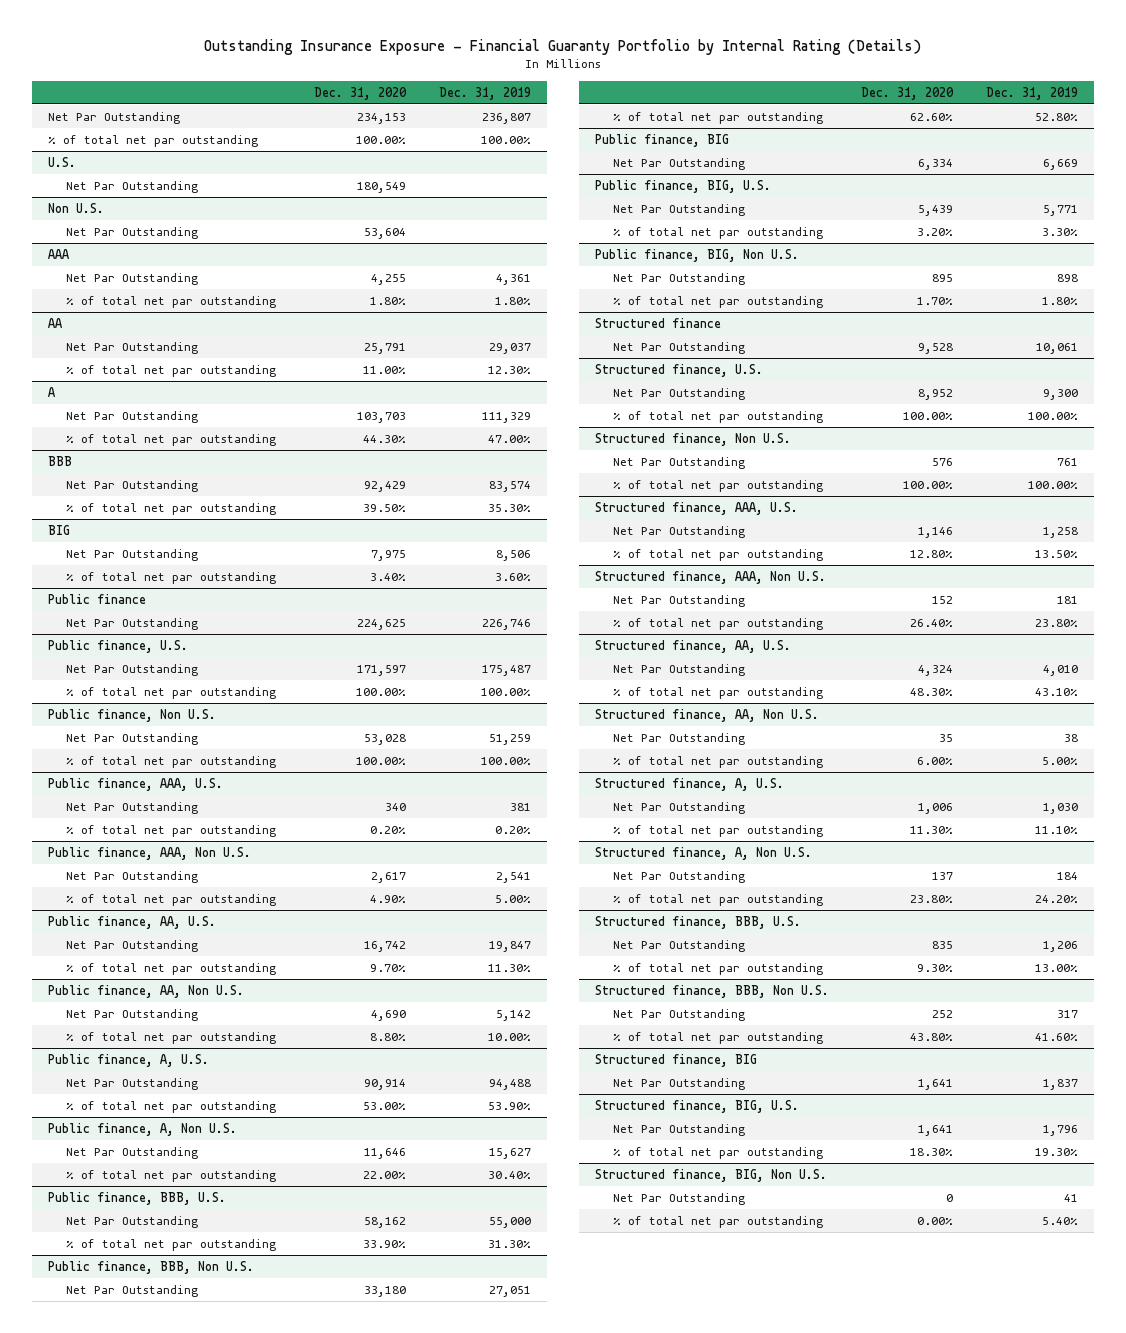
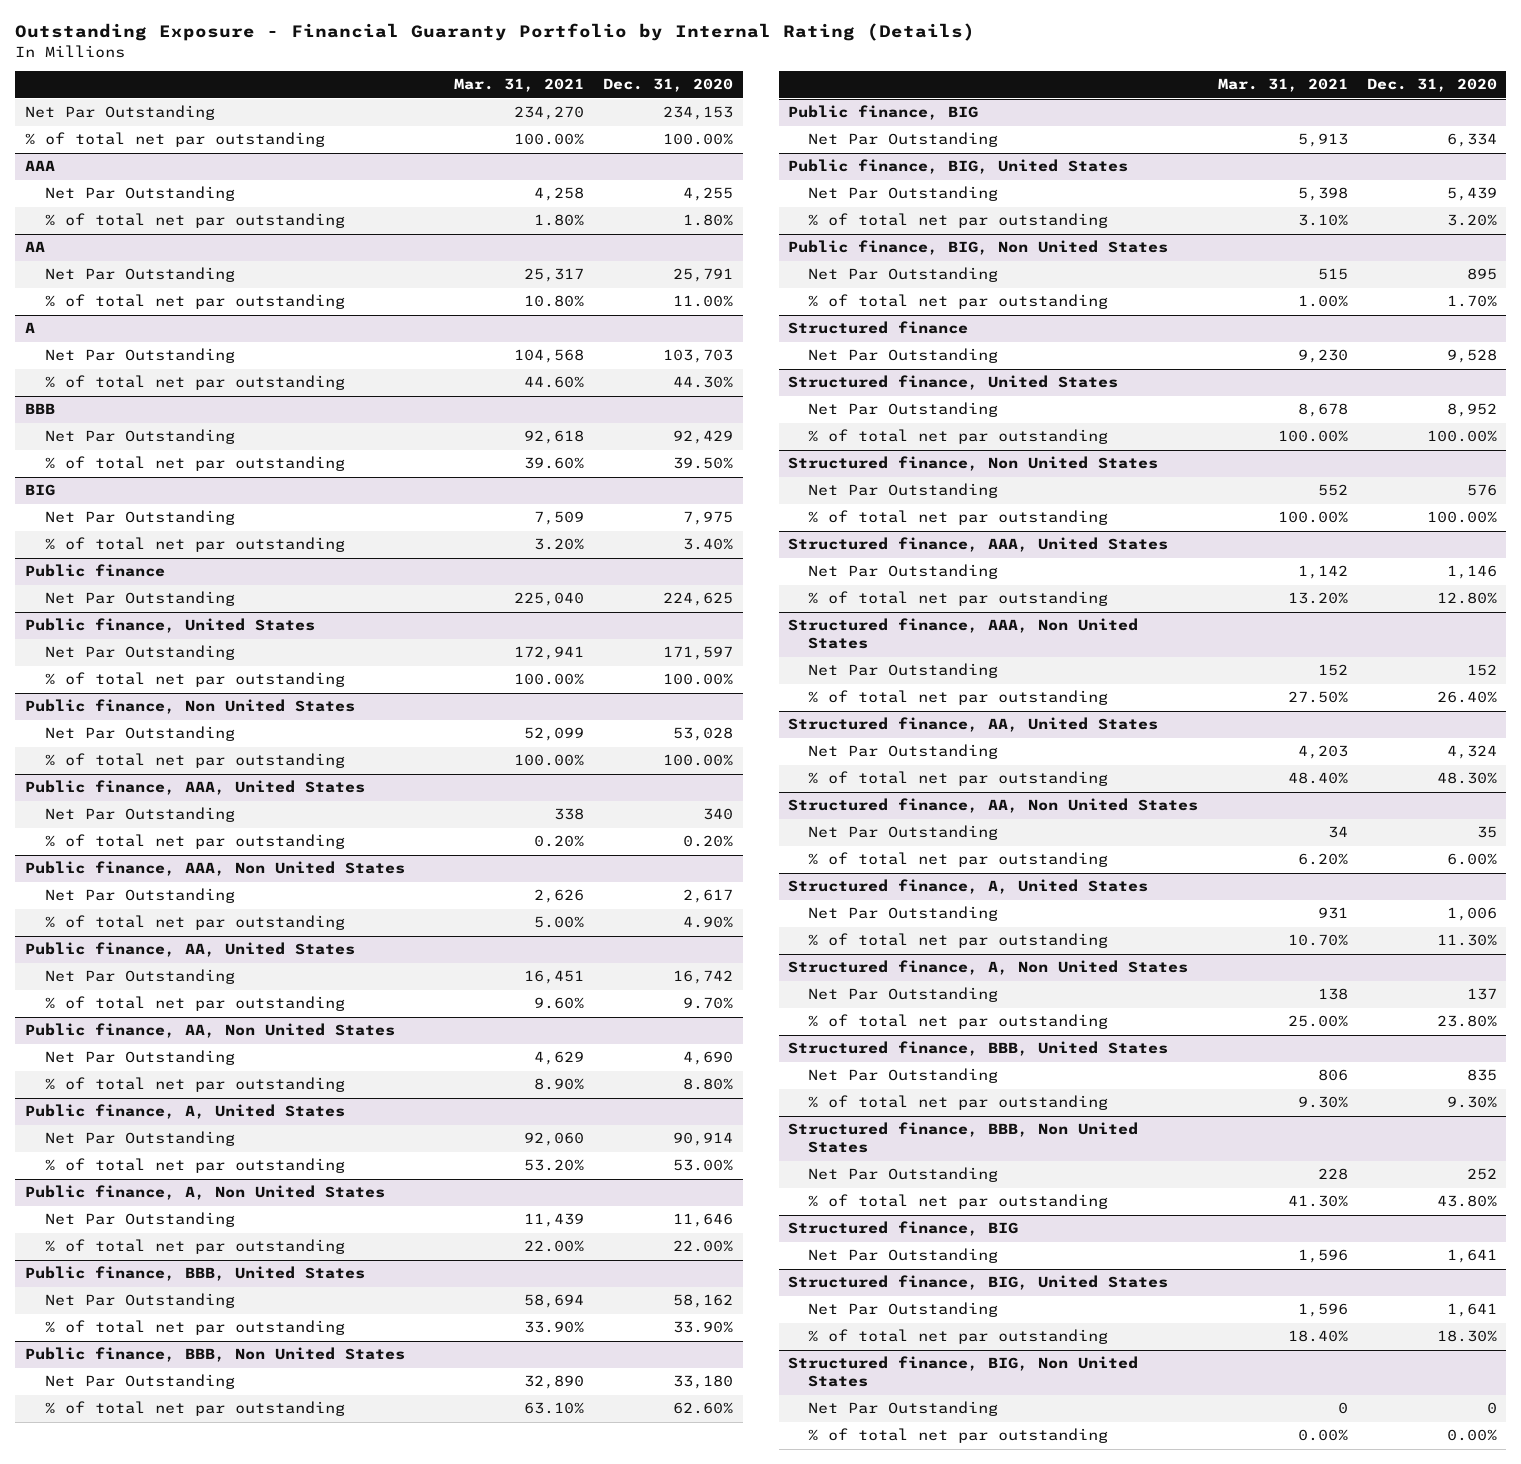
- Outstanding Insurance Exposure - Financial Guaranty Portfolio by Internal Rating (Details)
+ Outstanding Exposure - Financial Guaranty Portfolio by Internal Rating (Details)
- | Dec. 31, 2020 | Dec. 31, 2019
+ | Mar. 31, 2021 | Dec. 31, 2020
- U.S.
- Net Par Outstanding | 180,549 |
- Non U.S.
- Net Par Outstanding | 53,604 |
- Public finance, U.S.
+ Public finance, United States
- Public finance, Non U.S.
+ Public finance, Non United States
- Public finance, AAA, U.S.
+ Public finance, AAA, United States
- Public finance, AAA, Non U.S.
+ Public finance, AAA, Non United States
- Public finance, AA, U.S.
+ Public finance, AA, United States
- Public finance, AA, Non U.S.
+ Public finance, AA, Non United States
- Public finance, A, U.S.
+ Public finance, A, United States
- Public finance, A, Non U.S.
+ Public finance, A, Non United States
- Public finance, BBB, U.S.
+ Public finance, BBB, United States
- Public finance, BBB, Non U.S.
+ Public finance, BBB, Non United States
- Public finance, BIG, U.S.
+ Public finance, BIG, United States
- Public finance, BIG, Non U.S.
+ Public finance, BIG, Non United States
- Structured finance, U.S.
+ Structured finance, United States
- Structured finance, Non U.S.
+ Structured finance, Non United States
- Structured finance, AAA, U.S.
+ Structured finance, AAA, United States
- Structured finance, AAA, Non U.S.
+ Structured finance, AAA, Non United States
- Structured finance, AA, U.S.
+ Structured finance, AA, United States
- Structured finance, AA, Non U.S.
+ Structured finance, AA, Non United States
- Structured finance, A, U.S.
+ Structured finance, A, United States
- Structured finance, A, Non U.S.
+ Structured finance, A, Non United States
- Structured finance, BBB, U.S.
+ Structured finance, BBB, United States
- Structured finance, BBB, Non U.S.
+ Structured finance, BBB, Non United States
- Structured finance, BIG, U.S.
+ Structured finance, BIG, United States
- Structured finance, BIG, Non U.S.
+ Structured finance, BIG, Non United States

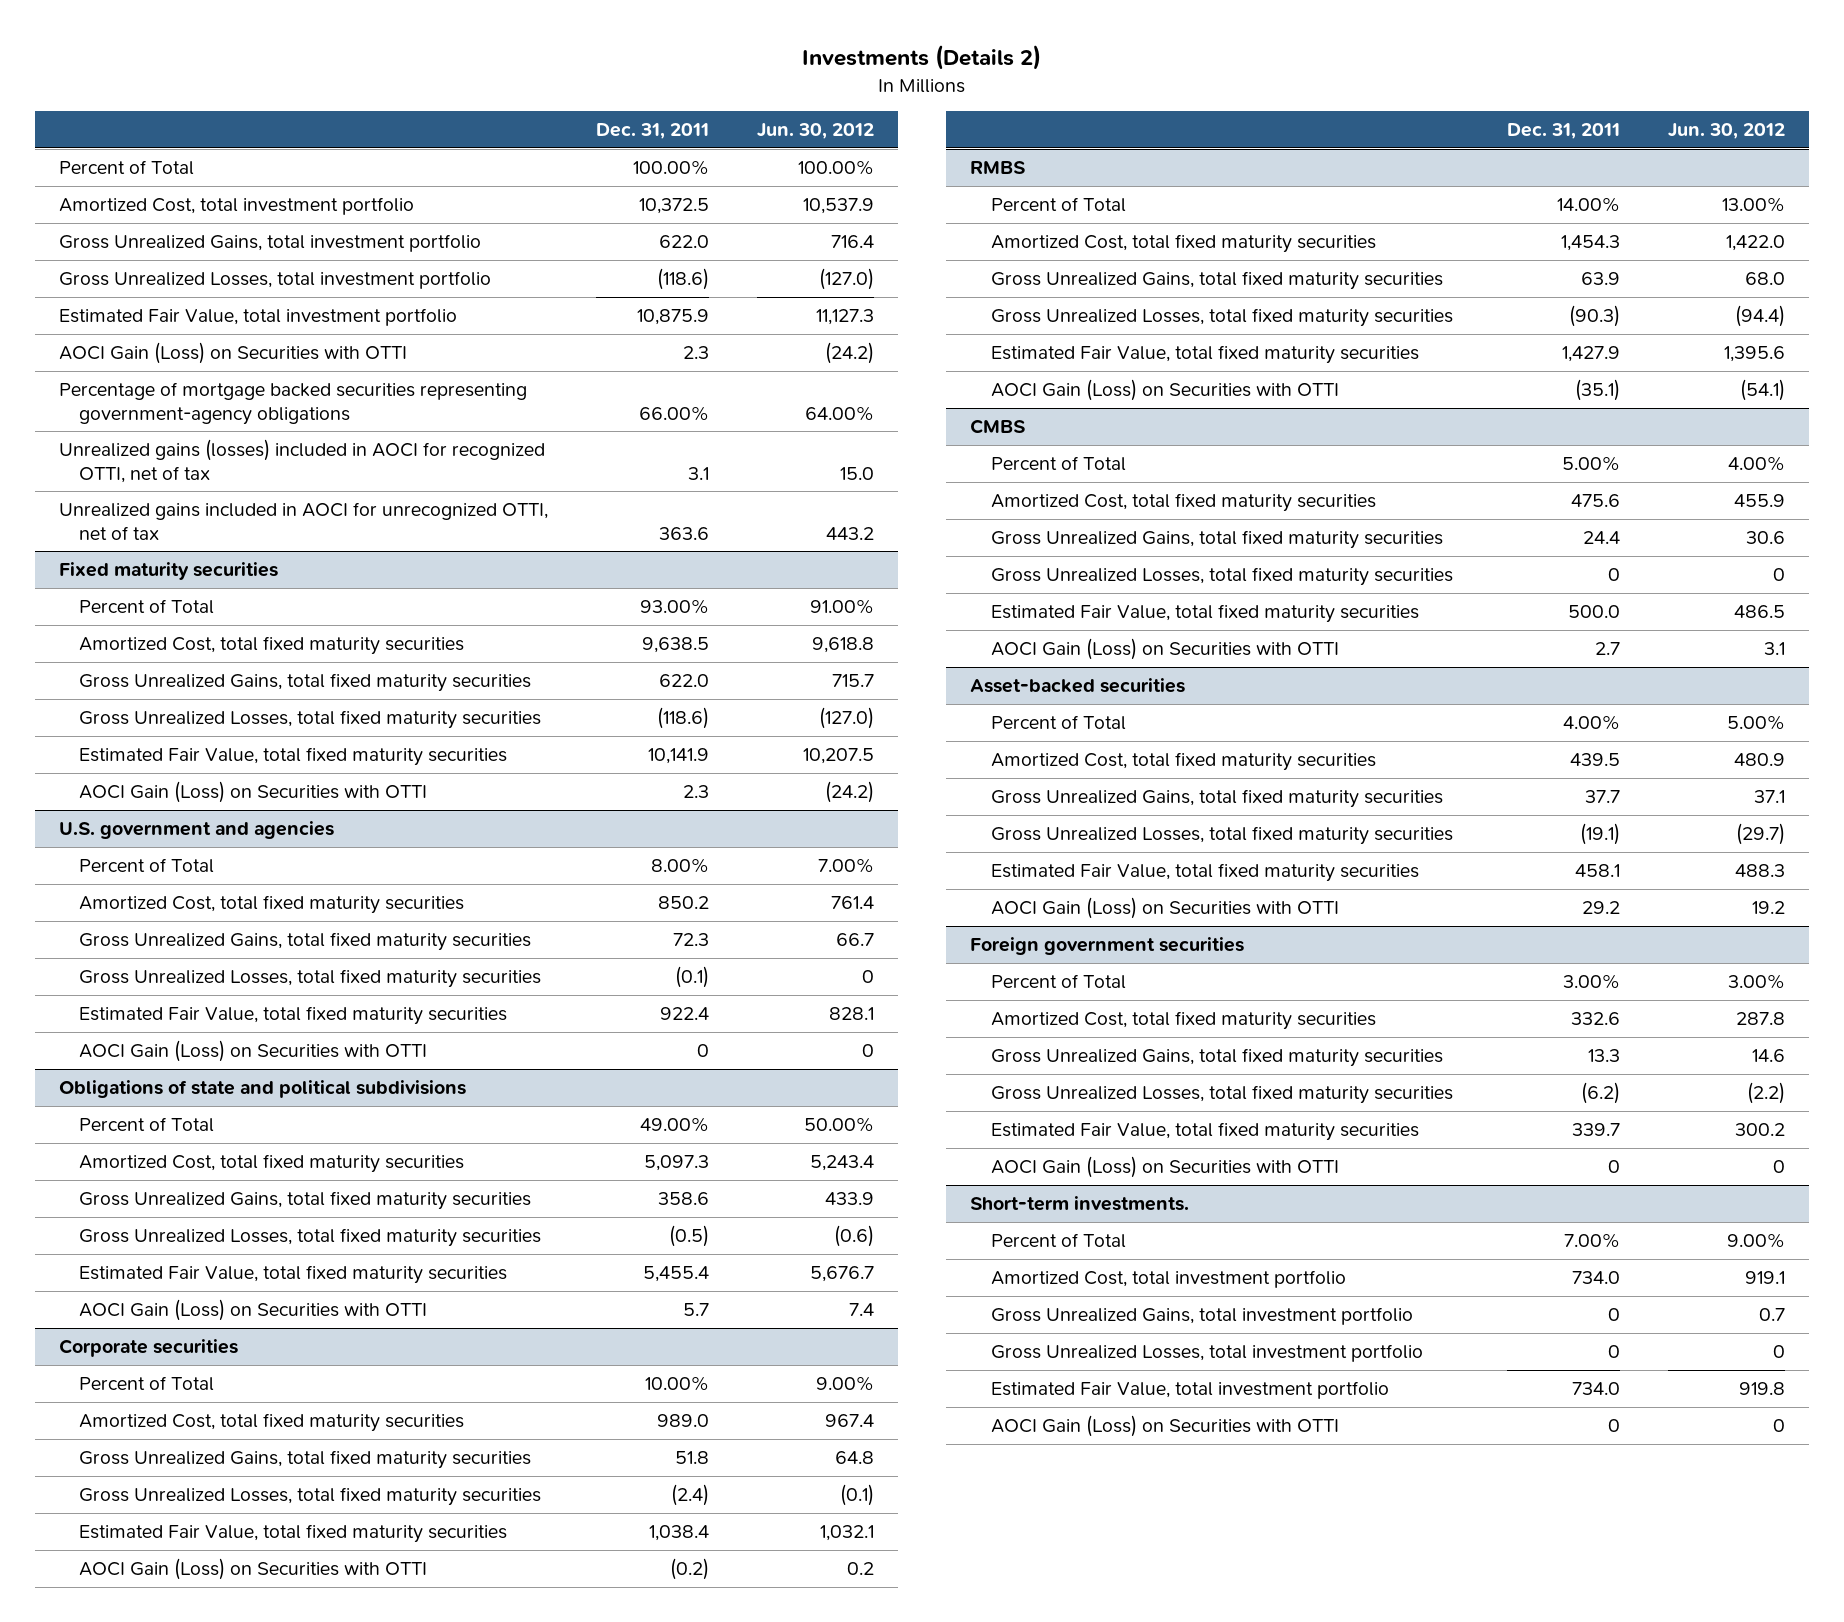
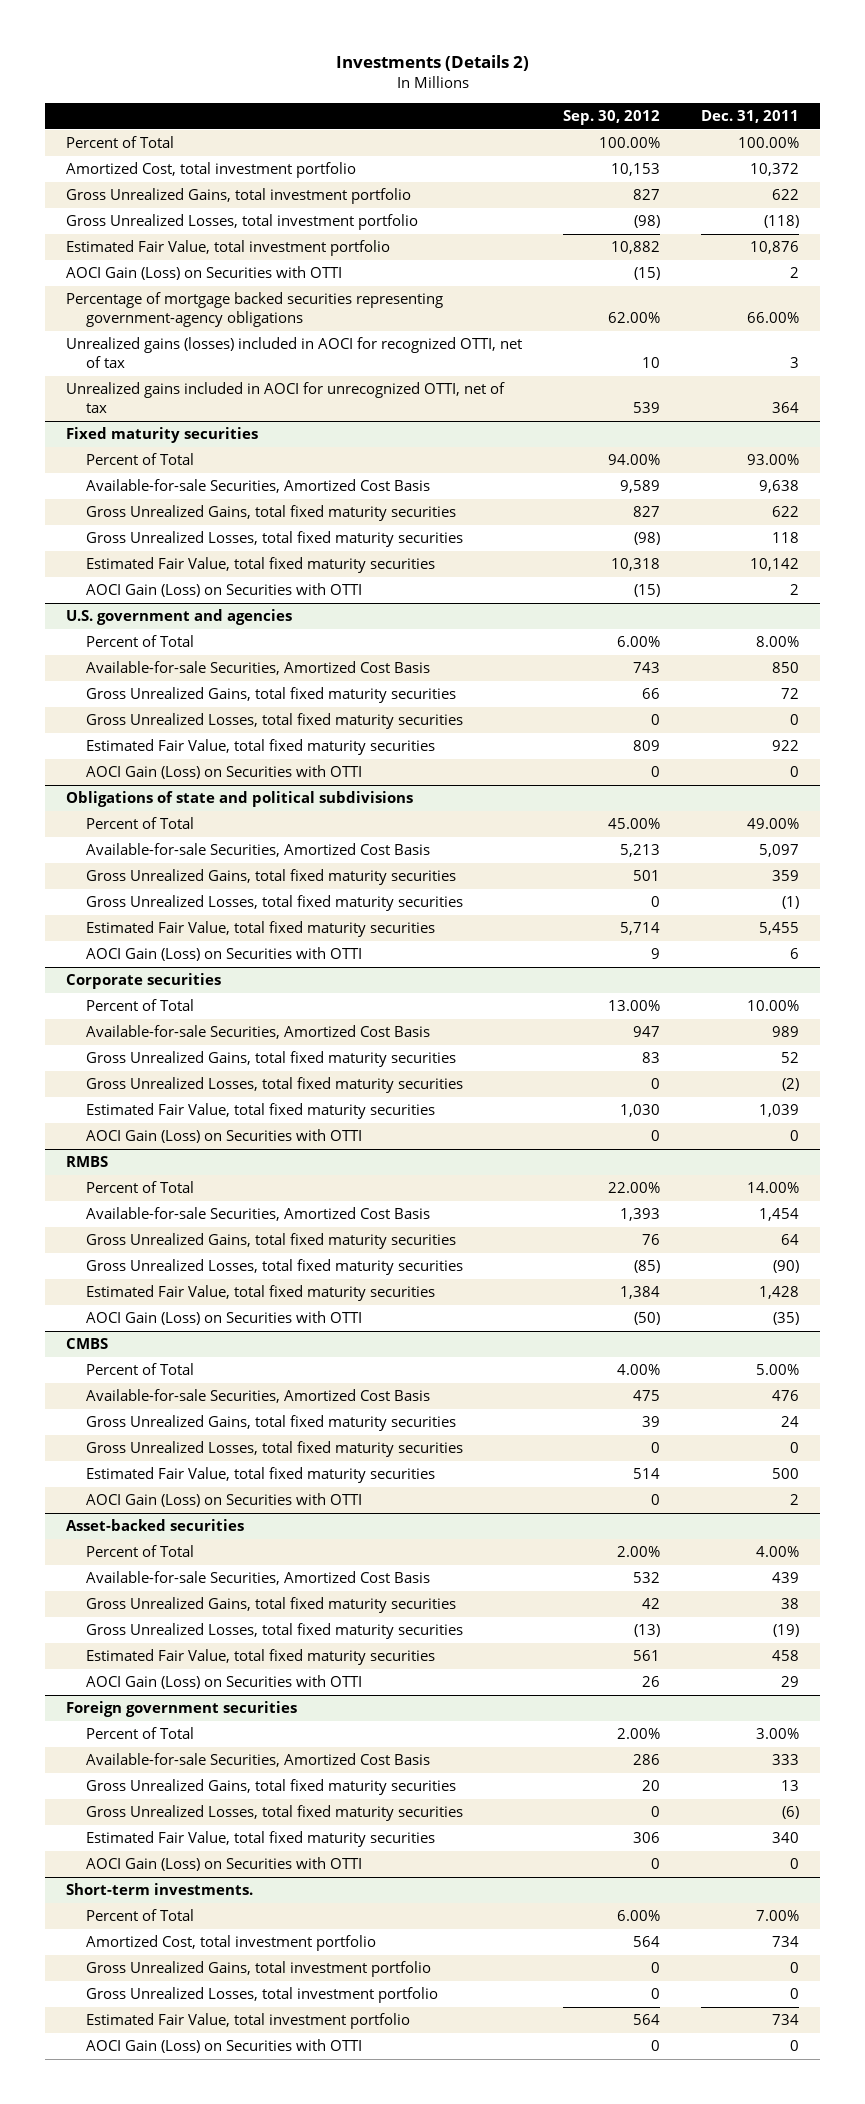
- | Dec. 31, 2011 | Jun. 30, 2012
+ | Sep. 30, 2012 | Dec. 31, 2011
- Amortized Cost, total investment portfolio | 10,372.5 | 10,537.9
- Gross Unrealized Gains, total investment portfolio | 622.0 | 716.4
- Gross Unrealized Losses, total investment portfolio | (118.6) | (127.0)
- Estimated Fair Value, total investment portfolio | 10,875.9 | 11,127.3
- AOCI Gain (Loss) on Securities with OTTI | 2.3 | (24.2)
+ Amortized Cost, total investment portfolio | 10,153 | 10,372
+ Gross Unrealized Gains, total investment portfolio | 827 | 622
+ Gross Unrealized Losses, total investment portfolio | (98) | (118)
+ Estimated Fair Value, total investment portfolio | 10,882 | 10,876
+ AOCI Gain (Loss) on Securities with OTTI | (15) | 2
- Unrealized gains (losses) included in AOCI for recognized OTTI, net of tax | 3.1 | 15.0
- Unrealized gains included in AOCI for unrecognized OTTI, net of tax | 363.6 | 443.2
+ Unrealized gains (losses) included in AOCI for recognized OTTI, net of tax | 10 | 3
+ Unrealized gains included in AOCI for unrecognized OTTI, net of tax | 539 | 364
@ Fixed maturity securities
- Amortized Cost, total fixed maturity securities | 9,638.5 | 9,618.8
- Gross Unrealized Gains, total fixed maturity securities | 622.0 | 715.7
- Gross Unrealized Losses, total fixed maturity securities | (118.6) | (127.0)
- Estimated Fair Value, total fixed maturity securities | 10,141.9 | 10,207.5
- AOCI Gain (Loss) on Securities with OTTI | 2.3 | (24.2)
+ Available-for-sale Securities, Amortized Cost Basis | 9,589 | 9,638
+ Gross Unrealized Gains, total fixed maturity securities | 827 | 622
+ Gross Unrealized Losses, total fixed maturity securities | (98) | 118
+ Estimated Fair Value, total fixed maturity securities | 10,318 | 10,142
+ AOCI Gain (Loss) on Securities with OTTI | (15) | 2
@ U.S. government and agencies
- Amortized Cost, total fixed maturity securities | 850.2 | 761.4
- Gross Unrealized Gains, total fixed maturity securities | 72.3 | 66.7
- Gross Unrealized Losses, total fixed maturity securities | (0.1) | 0
- Estimated Fair Value, total fixed maturity securities | 922.4 | 828.1
+ Available-for-sale Securities, Amortized Cost Basis | 743 | 850
+ Gross Unrealized Gains, total fixed maturity securities | 66 | 72
+ Gross Unrealized Losses, total fixed maturity securities | 0 | 0
+ Estimated Fair Value, total fixed maturity securities | 809 | 922
@ Obligations of state and political subdivisions
- Amortized Cost, total fixed maturity securities | 5,097.3 | 5,243.4
- Gross Unrealized Gains, total fixed maturity securities | 358.6 | 433.9
- Gross Unrealized Losses, total fixed maturity securities | (0.5) | (0.6)
- Estimated Fair Value, total fixed maturity securities | 5,455.4 | 5,676.7
- AOCI Gain (Loss) on Securities with OTTI | 5.7 | 7.4
+ Available-for-sale Securities, Amortized Cost Basis | 5,213 | 5,097
+ Gross Unrealized Gains, total fixed maturity securities | 501 | 359
+ Gross Unrealized Losses, total fixed maturity securities | 0 | (1)
+ Estimated Fair Value, total fixed maturity securities | 5,714 | 5,455
+ AOCI Gain (Loss) on Securities with OTTI | 9 | 6
@ Corporate securities
- Amortized Cost, total fixed maturity securities | 989.0 | 967.4
- Gross Unrealized Gains, total fixed maturity securities | 51.8 | 64.8
- Gross Unrealized Losses, total fixed maturity securities | (2.4) | (0.1)
- Estimated Fair Value, total fixed maturity securities | 1,038.4 | 1,032.1
- AOCI Gain (Loss) on Securities with OTTI | (0.2) | 0.2
+ Available-for-sale Securities, Amortized Cost Basis | 947 | 989
+ Gross Unrealized Gains, total fixed maturity securities | 83 | 52
+ Gross Unrealized Losses, total fixed maturity securities | 0 | (2)
+ Estimated Fair Value, total fixed maturity securities | 1,030 | 1,039
+ AOCI Gain (Loss) on Securities with OTTI | 0 | 0
@ RMBS
- Amortized Cost, total fixed maturity securities | 1,454.3 | 1,422.0
- Gross Unrealized Gains, total fixed maturity securities | 63.9 | 68.0
- Gross Unrealized Losses, total fixed maturity securities | (90.3) | (94.4)
- Estimated Fair Value, total fixed maturity securities | 1,427.9 | 1,395.6
- AOCI Gain (Loss) on Securities with OTTI | (35.1) | (54.1)
+ Available-for-sale Securities, Amortized Cost Basis | 1,393 | 1,454
+ Gross Unrealized Gains, total fixed maturity securities | 76 | 64
+ Gross Unrealized Losses, total fixed maturity securities | (85) | (90)
+ Estimated Fair Value, total fixed maturity securities | 1,384 | 1,428
+ AOCI Gain (Loss) on Securities with OTTI | (50) | (35)
@ CMBS
- Amortized Cost, total fixed maturity securities | 475.6 | 455.9
- Gross Unrealized Gains, total fixed maturity securities | 24.4 | 30.6
+ Available-for-sale Securities, Amortized Cost Basis | 475 | 476
+ Gross Unrealized Gains, total fixed maturity securities | 39 | 24
- Estimated Fair Value, total fixed maturity securities | 500.0 | 486.5
- AOCI Gain (Loss) on Securities with OTTI | 2.7 | 3.1
+ Estimated Fair Value, total fixed maturity securities | 514 | 500
+ AOCI Gain (Loss) on Securities with OTTI | 0 | 2
@ Asset-backed securities
- Amortized Cost, total fixed maturity securities | 439.5 | 480.9
- Gross Unrealized Gains, total fixed maturity securities | 37.7 | 37.1
- Gross Unrealized Losses, total fixed maturity securities | (19.1) | (29.7)
- Estimated Fair Value, total fixed maturity securities | 458.1 | 488.3
- AOCI Gain (Loss) on Securities with OTTI | 29.2 | 19.2
+ Available-for-sale Securities, Amortized Cost Basis | 532 | 439
+ Gross Unrealized Gains, total fixed maturity securities | 42 | 38
+ Gross Unrealized Losses, total fixed maturity securities | (13) | (19)
+ Estimated Fair Value, total fixed maturity securities | 561 | 458
+ AOCI Gain (Loss) on Securities with OTTI | 26 | 29
@ Foreign government securities
- Amortized Cost, total fixed maturity securities | 332.6 | 287.8
- Gross Unrealized Gains, total fixed maturity securities | 13.3 | 14.6
- Gross Unrealized Losses, total fixed maturity securities | (6.2) | (2.2)
- Estimated Fair Value, total fixed maturity securities | 339.7 | 300.2
+ Available-for-sale Securities, Amortized Cost Basis | 286 | 333
+ Gross Unrealized Gains, total fixed maturity securities | 20 | 13
+ Gross Unrealized Losses, total fixed maturity securities | 0 | (6)
+ Estimated Fair Value, total fixed maturity securities | 306 | 340
@ Short-term investments.
- Amortized Cost, total investment portfolio | 734.0 | 919.1
+ Amortized Cost, total investment portfolio | 564 | 734
- Estimated Fair Value, total investment portfolio | 734.0 | 919.8
+ Estimated Fair Value, total investment portfolio | 564 | 734

